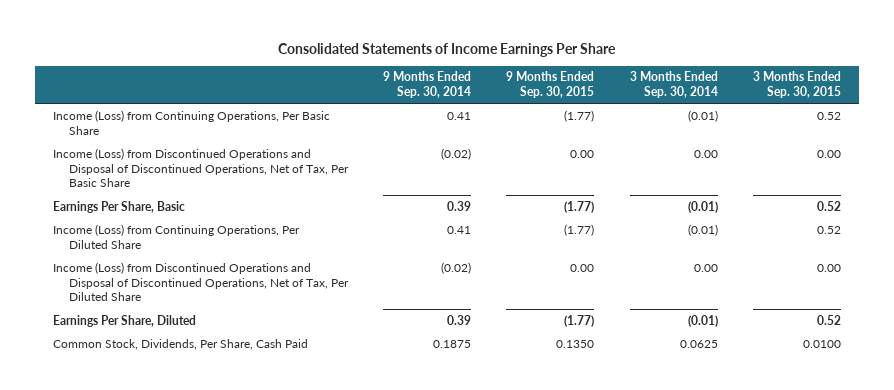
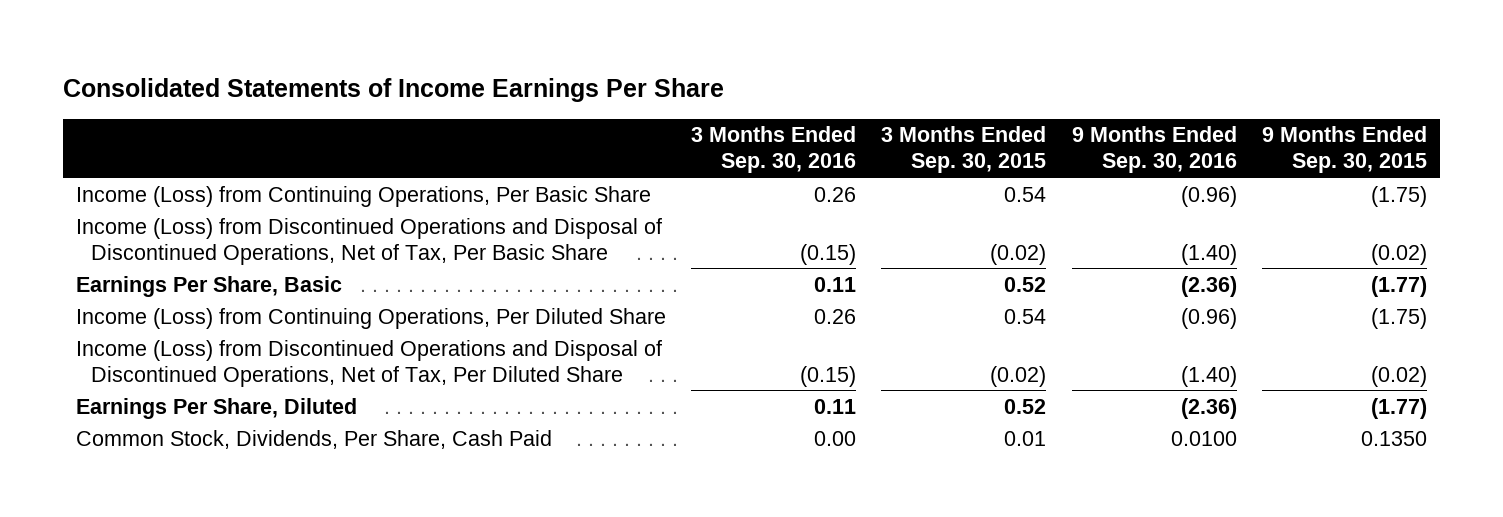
- | 9 Months Ended Sep. 30, 2014 | 9 Months Ended Sep. 30, 2015 | 3 Months Ended Sep. 30, 2014 | 3 Months Ended Sep. 30, 2015
+ | 3 Months Ended Sep. 30, 2016 | 3 Months Ended Sep. 30, 2015 | 9 Months Ended Sep. 30, 2016 | 9 Months Ended Sep. 30, 2015
- Income (Loss) from Continuing Operations, Per Basic Share | 0.41 | (1.77) | (0.01) | 0.52
- Income (Loss) from Discontinued Operations and Disposal of Discontinued Operations, Net of Tax, Per Basic Share | (0.02) | 0.00 | 0.00 | 0.00
+ Income (Loss) from Continuing Operations, Per Basic Share | 0.26 | 0.54 | (0.96) | (1.75)
+ Income (Loss) from Discontinued Operations and Disposal of Discontinued Operations, Net of Tax, Per Basic Share | (0.15) | (0.02) | (1.40) | (0.02)
- Income (Loss) from Continuing Operations, Per Diluted Share | 0.41 | (1.77) | (0.01) | 0.52
- Income (Loss) from Discontinued Operations and Disposal of Discontinued Operations, Net of Tax, Per Diluted Share | (0.02) | 0.00 | 0.00 | 0.00
+ Income (Loss) from Continuing Operations, Per Diluted Share | 0.26 | 0.54 | (0.96) | (1.75)
+ Income (Loss) from Discontinued Operations and Disposal of Discontinued Operations, Net of Tax, Per Diluted Share | (0.15) | (0.02) | (1.40) | (0.02)
- Common Stock, Dividends, Per Share, Cash Paid | 0.1875 | 0.1350 | 0.0625 | 0.0100
+ Common Stock, Dividends, Per Share, Cash Paid | 0.00 | 0.01 | 0.0100 | 0.1350

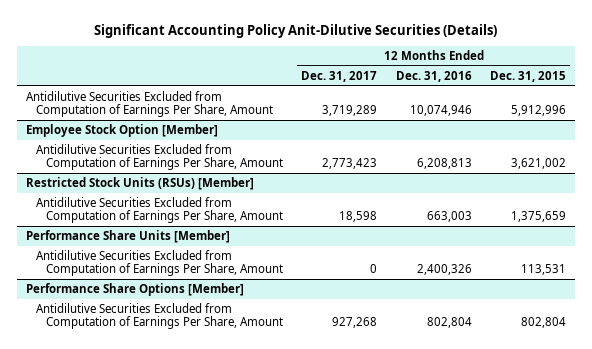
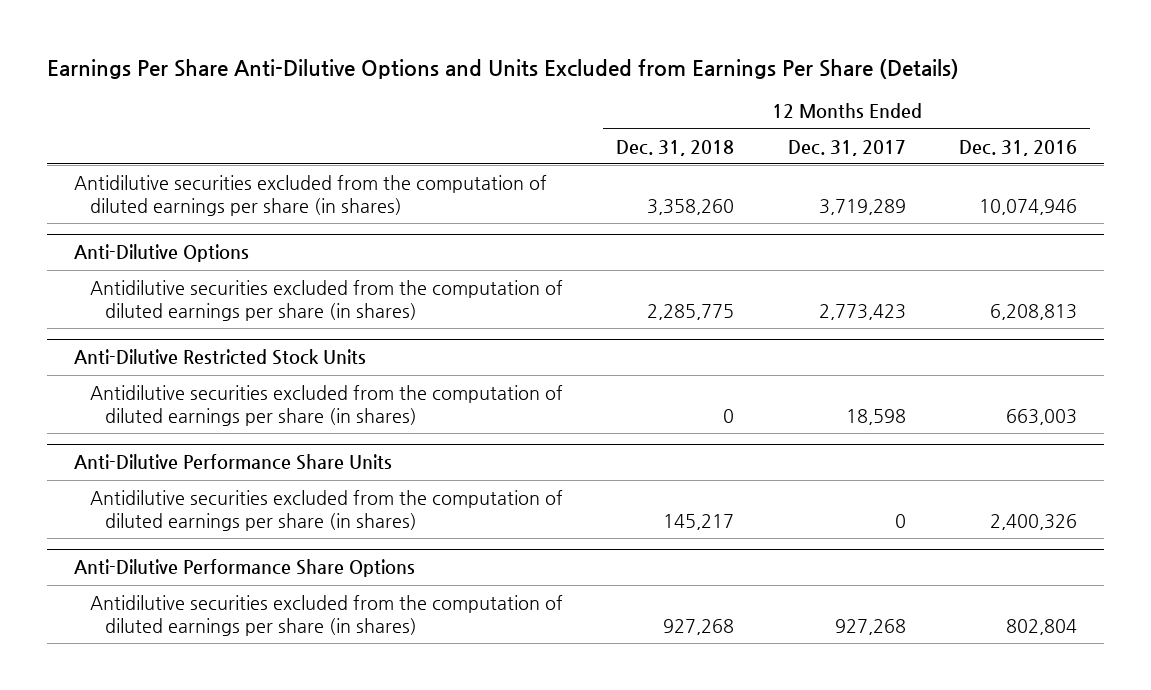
- Significant Accounting Policy Anit-Dilutive Securities (Details)
+ Earnings Per Share Anti-Dilutive Options and Units Excluded from Earnings Per Share (Details)
- | 12 Months Ended Dec. 31, 2017 | 12 Months Ended Dec. 31, 2016 | 12 Months Ended Dec. 31, 2015
+ | 12 Months Ended Dec. 31, 2018 | 12 Months Ended Dec. 31, 2017 | 12 Months Ended Dec. 31, 2016
- Antidilutive Securities Excluded from Computation of Earnings Per Share, Amount | 3,719,289 | 10,074,946 | 5,912,996
- Employee Stock Option [Member]
- Antidilutive Securities Excluded from Computation of Earnings Per Share, Amount | 2,773,423 | 6,208,813 | 3,621,002
- Restricted Stock Units (RSUs) [Member]
- Antidilutive Securities Excluded from Computation of Earnings Per Share, Amount | 18,598 | 663,003 | 1,375,659
- Performance Share Units [Member]
- Antidilutive Securities Excluded from Computation of Earnings Per Share, Amount | 0 | 2,400,326 | 113,531
- Performance Share Options [Member]
- Antidilutive Securities Excluded from Computation of Earnings Per Share, Amount | 927,268 | 802,804 | 802,804
+ Antidilutive securities excluded from the computation of diluted earnings per share (in shares) | 3,358,260 | 3,719,289 | 10,074,946
+ Anti-Dilutive Options
+ Antidilutive securities excluded from the computation of diluted earnings per share (in shares) | 2,285,775 | 2,773,423 | 6,208,813
+ Anti-Dilutive Restricted Stock Units
+ Antidilutive securities excluded from the computation of diluted earnings per share (in shares) | 0 | 18,598 | 663,003
+ Anti-Dilutive Performance Share Units
+ Antidilutive securities excluded from the computation of diluted earnings per share (in shares) | 145,217 | 0 | 2,400,326
+ Anti-Dilutive Performance Share Options
+ Antidilutive securities excluded from the computation of diluted earnings per share (in shares) | 927,268 | 927,268 | 802,804

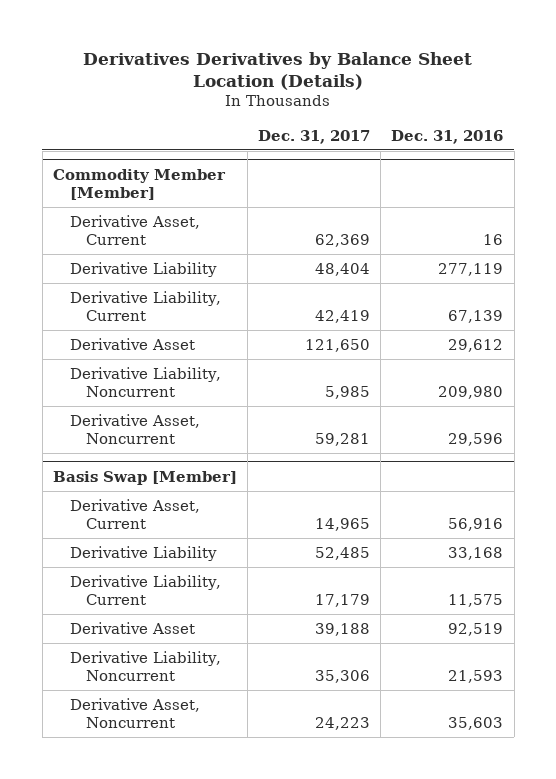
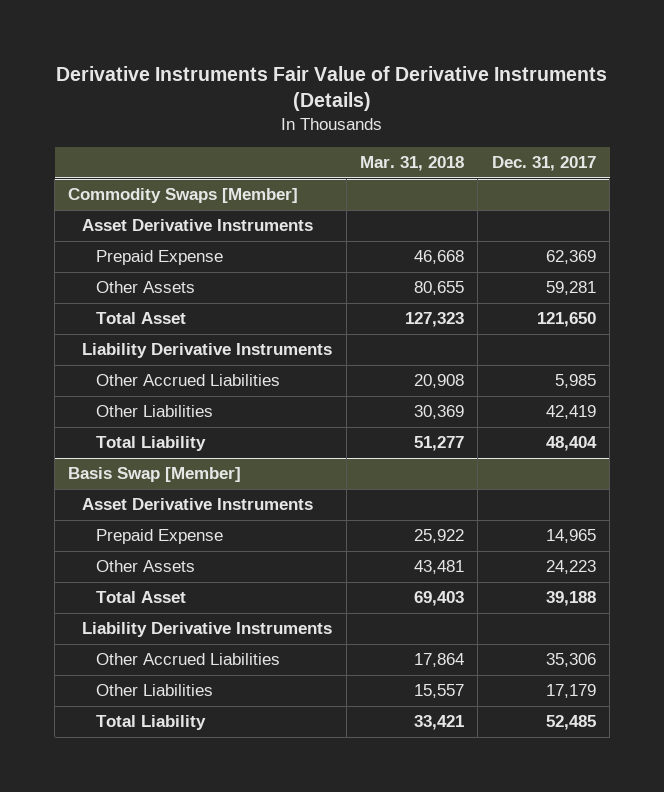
- Derivatives Derivatives by Balance Sheet Location (Details)
+ Derivative Instruments Fair Value of Derivative Instruments (Details)
- | Dec. 31, 2017 | Dec. 31, 2016
+ | Mar. 31, 2018 | Dec. 31, 2017
- Commodity Member [Member]
- Derivative Asset, Current | 62,369 | 16
- Derivative Liability | 48,404 | 277,119
- Derivative Liability, Current | 42,419 | 67,139
- Derivative Asset | 121,650 | 29,612
- Derivative Liability, Noncurrent | 5,985 | 209,980
- Derivative Asset, Noncurrent | 59,281 | 29,596
+ Commodity Swaps [Member]
+ Asset Derivative Instruments
+ Prepaid Expense | 46,668 | 62,369
+ Other Assets | 80,655 | 59,281
+ Total Asset | 127,323 | 121,650
+ Liability Derivative Instruments
+ Other Accrued Liabilities | 20,908 | 5,985
+ Other Liabilities | 30,369 | 42,419
+ Total Liability | 51,277 | 48,404
@ Basis Swap [Member]
- Derivative Asset, Current | 14,965 | 56,916
- Derivative Liability | 52,485 | 33,168
- Derivative Liability, Current | 17,179 | 11,575
- Derivative Asset | 39,188 | 92,519
- Derivative Liability, Noncurrent | 35,306 | 21,593
- Derivative Asset, Noncurrent | 24,223 | 35,603
+ Asset Derivative Instruments
+ Prepaid Expense | 25,922 | 14,965
+ Other Assets | 43,481 | 24,223
+ Total Asset | 69,403 | 39,188
+ Liability Derivative Instruments
+ Other Accrued Liabilities | 17,864 | 35,306
+ Other Liabilities | 15,557 | 17,179
+ Total Liability | 33,421 | 52,485

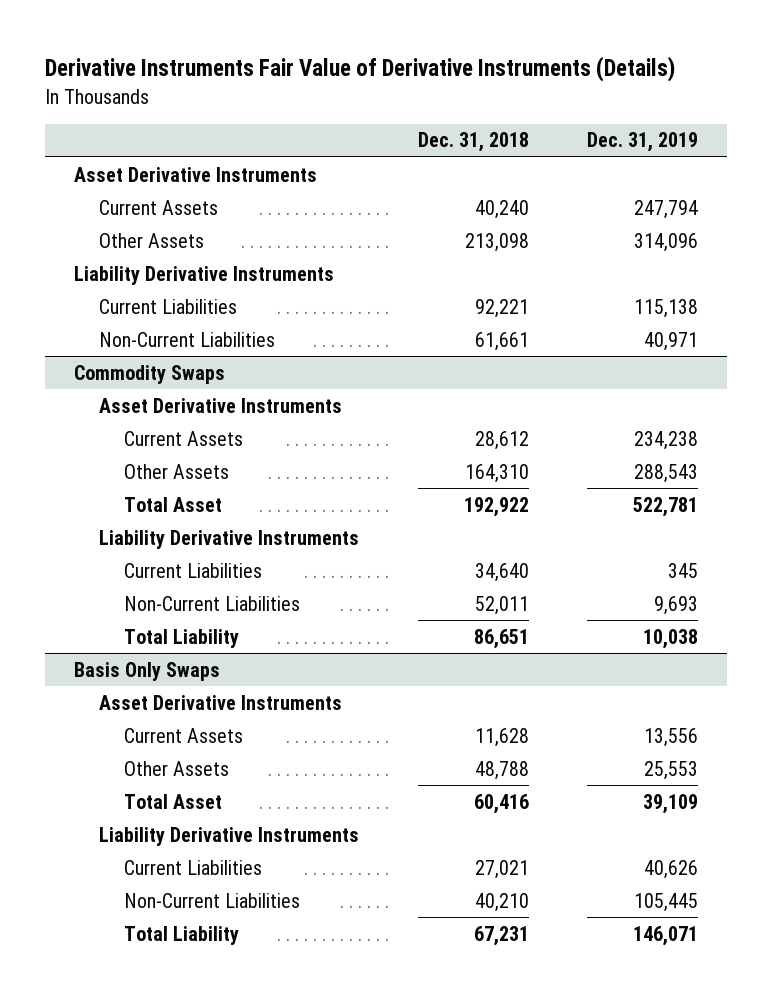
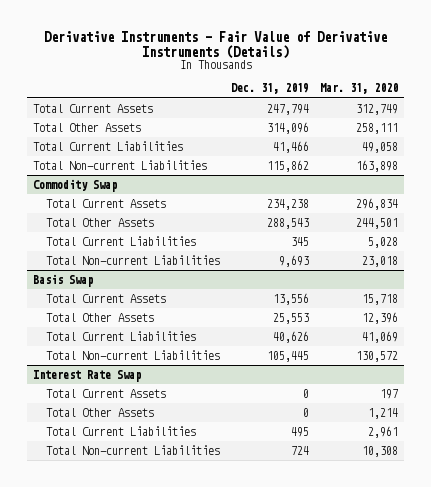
- Derivative Instruments Fair Value of Derivative Instruments (Details)
+ Derivative Instruments - Fair Value of Derivative Instruments (Details)
- | Dec. 31, 2018 | Dec. 31, 2019
+ | Dec. 31, 2019 | Mar. 31, 2020
- Asset Derivative Instruments
- Current Assets | 40,240 | 247,794
- Other Assets | 213,098 | 314,096
- Liability Derivative Instruments
- Current Liabilities | 92,221 | 115,138
- Non-Current Liabilities | 61,661 | 40,971
- Commodity Swaps
- Asset Derivative Instruments
- Current Assets | 28,612 | 234,238
- Other Assets | 164,310 | 288,543
- Total Asset | 192,922 | 522,781
- Liability Derivative Instruments
- Current Liabilities | 34,640 | 345
- Non-Current Liabilities | 52,011 | 9,693
- Total Liability | 86,651 | 10,038
- Basis Only Swaps
- Asset Derivative Instruments
- Current Assets | 11,628 | 13,556
- Other Assets | 48,788 | 25,553
- Total Asset | 60,416 | 39,109
- Liability Derivative Instruments
- Current Liabilities | 27,021 | 40,626
- Non-Current Liabilities | 40,210 | 105,445
- Total Liability | 67,231 | 146,071
+ Total Current Assets | 247,794 | 312,749
+ Total Other Assets | 314,096 | 258,111
+ Total Current Liabilities | 41,466 | 49,058
+ Total Non-current Liabilities | 115,862 | 163,898
+ Commodity Swap
+ Total Current Assets | 234,238 | 296,834
+ Total Other Assets | 288,543 | 244,501
+ Total Current Liabilities | 345 | 5,028
+ Total Non-current Liabilities | 9,693 | 23,018
+ Basis Swap
+ Total Current Assets | 13,556 | 15,718
+ Total Other Assets | 25,553 | 12,396
+ Total Current Liabilities | 40,626 | 41,069
+ Total Non-current Liabilities | 105,445 | 130,572
+ Interest Rate Swap
+ Total Current Assets | 0 | 197
+ Total Other Assets | 0 | 1,214
+ Total Current Liabilities | 495 | 2,961
+ Total Non-current Liabilities | 724 | 10,308

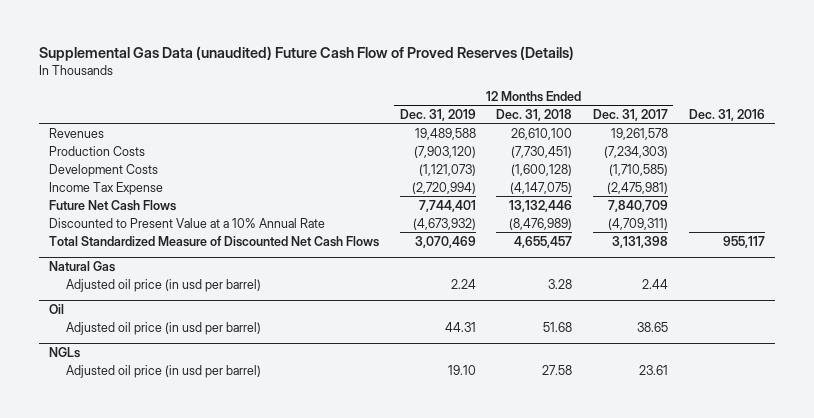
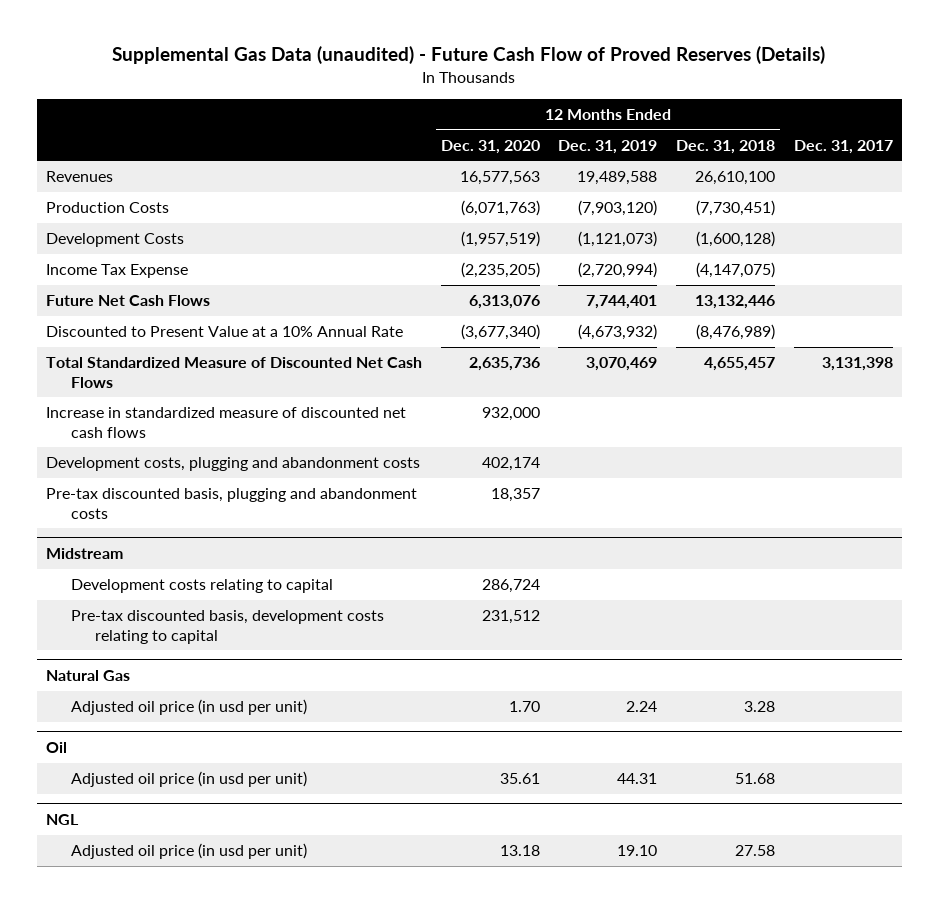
- Supplemental Gas Data (unaudited) Future Cash Flow of Proved Reserves (Details)
+ Supplemental Gas Data (unaudited) - Future Cash Flow of Proved Reserves (Details)
- | 12 Months Ended Dec. 31, 2019 | 12 Months Ended Dec. 31, 2018 | 12 Months Ended Dec. 31, 2017 | Dec. 31, 2016
+ | 12 Months Ended Dec. 31, 2020 | 12 Months Ended Dec. 31, 2019 | 12 Months Ended Dec. 31, 2018 | Dec. 31, 2017
+ Increase in standardized measure of discounted net cash flows | 932,000 | | |
+ Development costs, plugging and abandonment costs | 402,174 | | |
+ Pre-tax discounted basis, plugging and abandonment costs | 18,357 | | |
+ Midstream
+ Development costs relating to capital | 286,724 | | |
+ Pre-tax discounted basis, development costs relating to capital | 231,512 | | |
@ Natural Gas
- Adjusted oil price (in usd per barrel) | 2.24 | 3.28 | 2.44 |
+ Adjusted oil price (in usd per unit) | 1.70 | 2.24 | 3.28 |
@ Oil
- Adjusted oil price (in usd per barrel) | 44.31 | 51.68 | 38.65 |
- NGLs
- Adjusted oil price (in usd per barrel) | 19.10 | 27.58 | 23.61 |
@ Oil
+ Adjusted oil price (in usd per unit) | 35.61 | 44.31 | 51.68 |
+ NGL
+ Adjusted oil price (in usd per unit) | 13.18 | 19.10 | 27.58 |

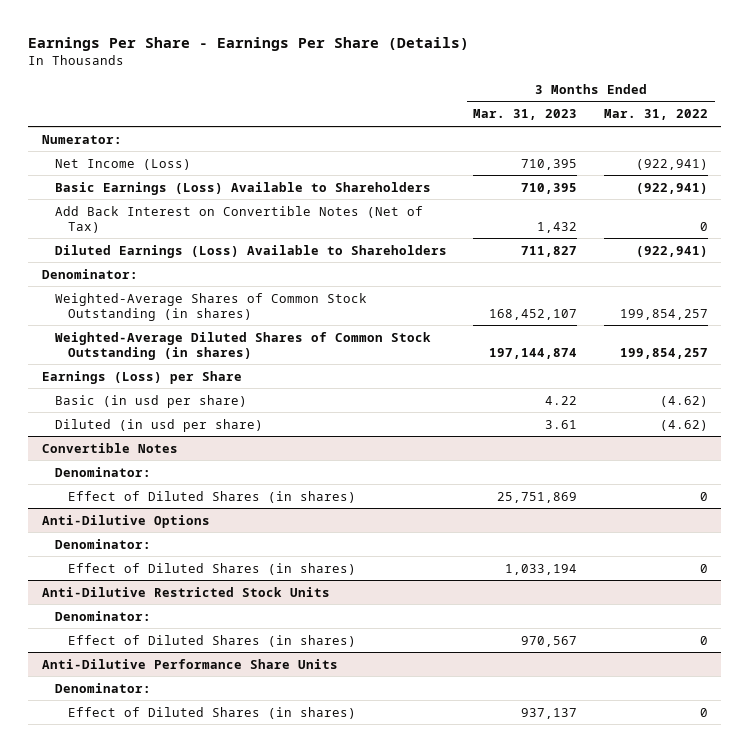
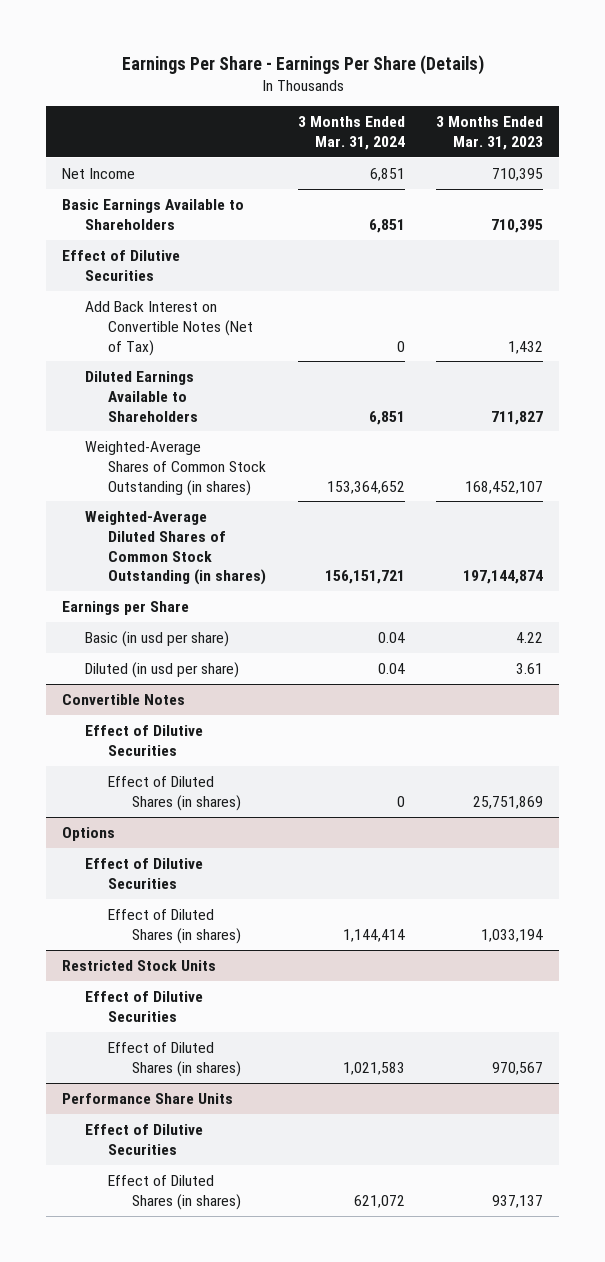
- | 3 Months Ended Mar. 31, 2023 | 3 Months Ended Mar. 31, 2022
+ | 3 Months Ended Mar. 31, 2024 | 3 Months Ended Mar. 31, 2023
- Numerator:
- Net Income (Loss) | 710,395 | (922,941)
- Basic Earnings (Loss) Available to Shareholders | 710,395 | (922,941)
+ Net Income | 6,851 | 710,395
+ Basic Earnings Available to Shareholders | 6,851 | 710,395
+ Effect of Dilutive Securities
- Diluted Earnings (Loss) Available to Shareholders | 711,827 | (922,941)
- Denominator:
+ Diluted Earnings Available to Shareholders | 6,851 | 711,827
- Earnings (Loss) per Share
+ Earnings per Share
@ Convertible Notes
- Denominator:
+ Effect of Dilutive Securities
- Anti-Dilutive Options
- Denominator:
+ Options
+ Effect of Dilutive Securities
- Anti-Dilutive Restricted Stock Units
- Denominator:
+ Restricted Stock Units
+ Effect of Dilutive Securities
- Anti-Dilutive Performance Share Units
- Denominator:
+ Performance Share Units
+ Effect of Dilutive Securities

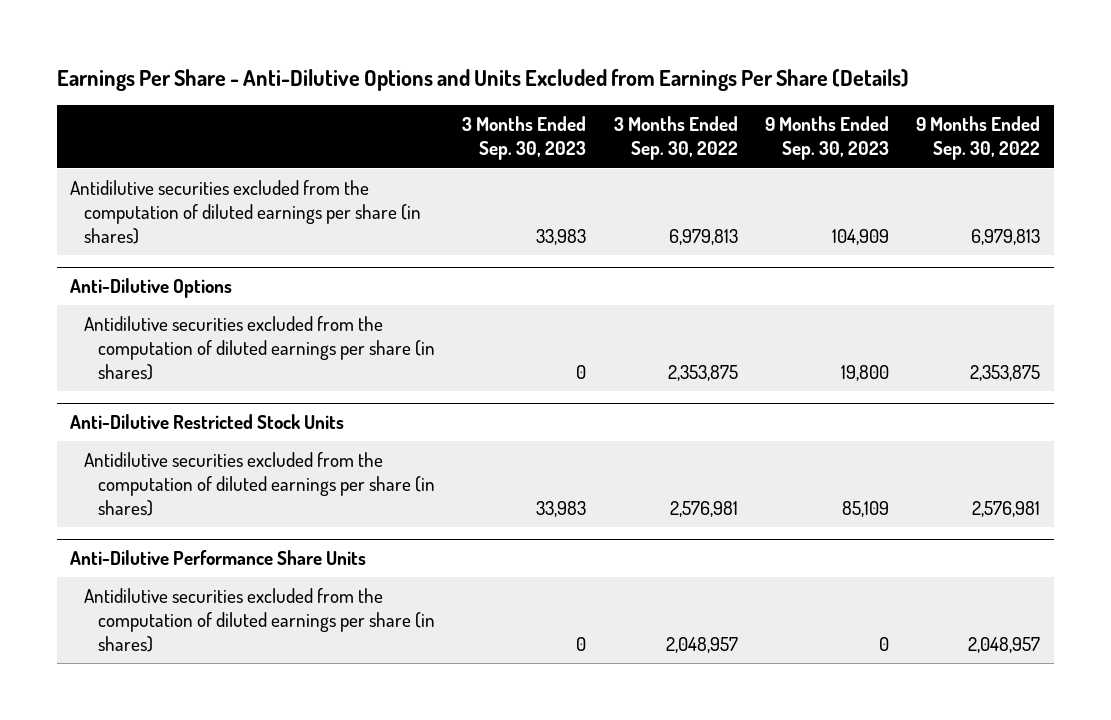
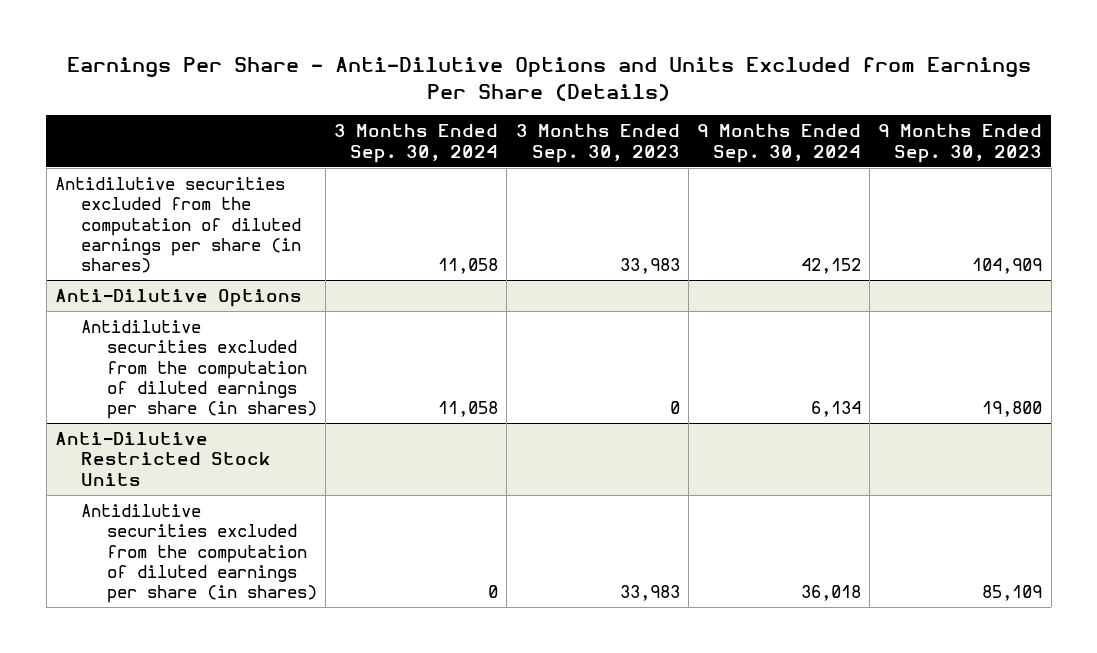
- | 3 Months Ended Sep. 30, 2023 | 3 Months Ended Sep. 30, 2022 | 9 Months Ended Sep. 30, 2023 | 9 Months Ended Sep. 30, 2022
+ | 3 Months Ended Sep. 30, 2024 | 3 Months Ended Sep. 30, 2023 | 9 Months Ended Sep. 30, 2024 | 9 Months Ended Sep. 30, 2023
- Anti-Dilutive Performance Share Units
- Antidilutive securities excluded from the computation of diluted earnings per share (in shares) | 0 | 2,048,957 | 0 | 2,048,957

